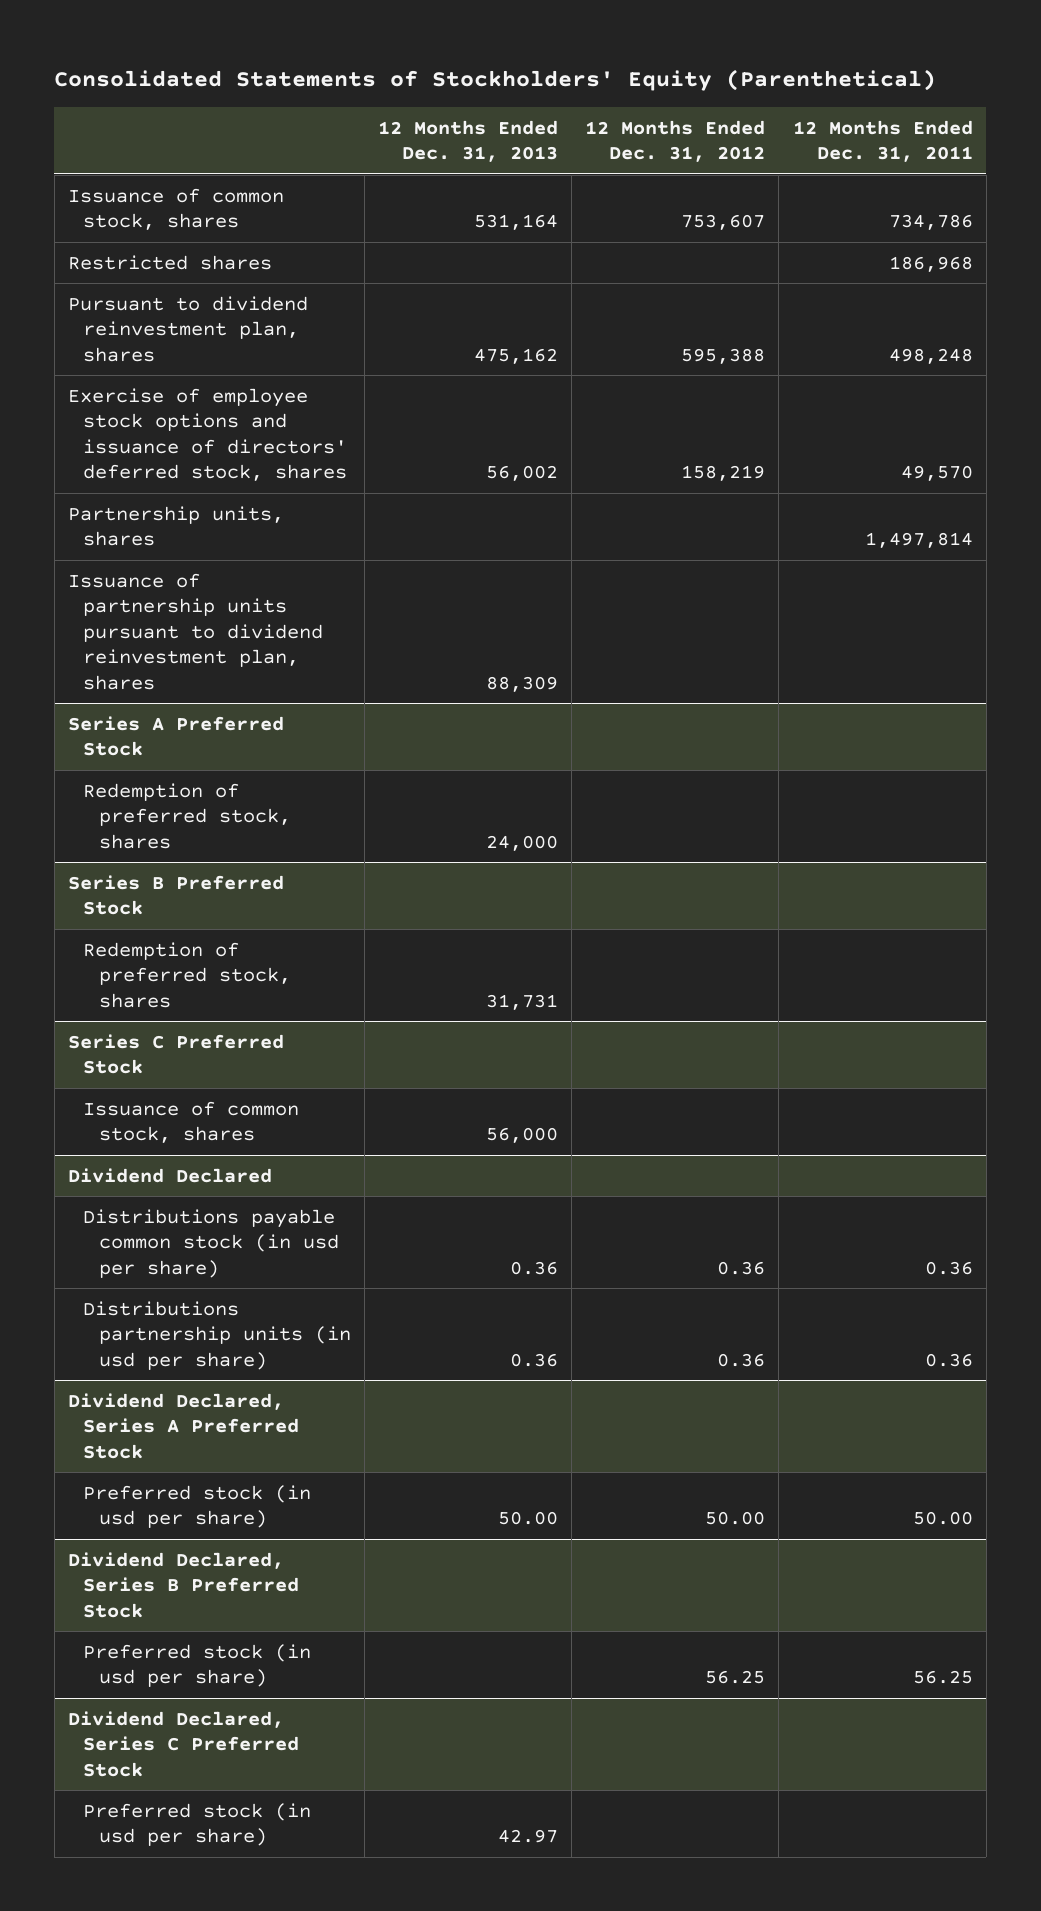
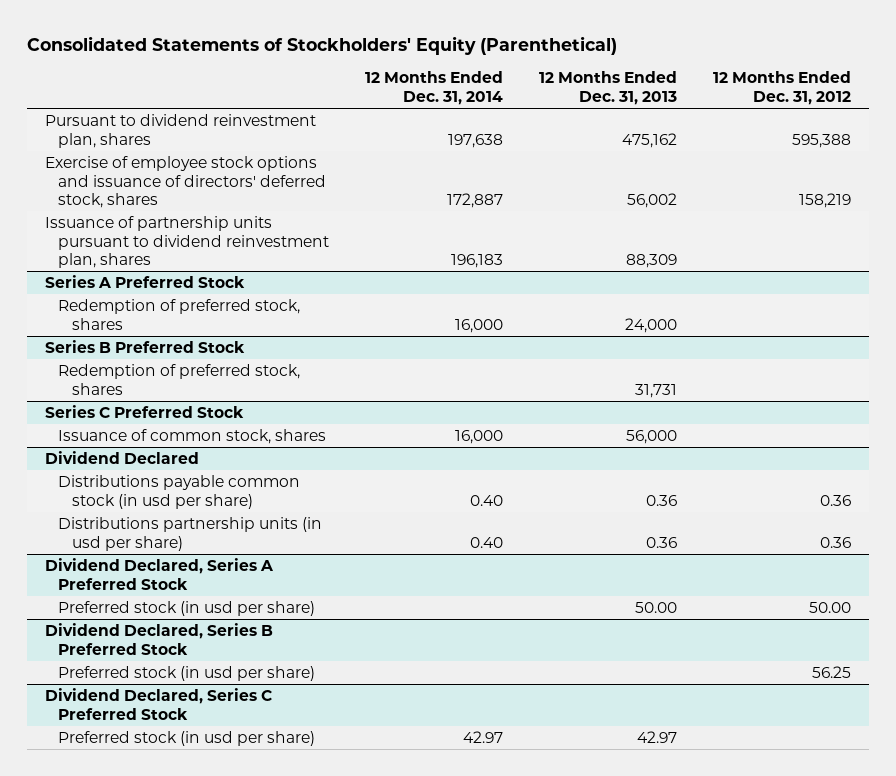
- | 12 Months Ended Dec. 31, 2013 | 12 Months Ended Dec. 31, 2012 | 12 Months Ended Dec. 31, 2011
+ | 12 Months Ended Dec. 31, 2014 | 12 Months Ended Dec. 31, 2013 | 12 Months Ended Dec. 31, 2012
- Issuance of common stock, shares | 531,164 | 753,607 | 734,786
- Restricted shares | | | 186,968
- Partnership units, shares | | | 1,497,814

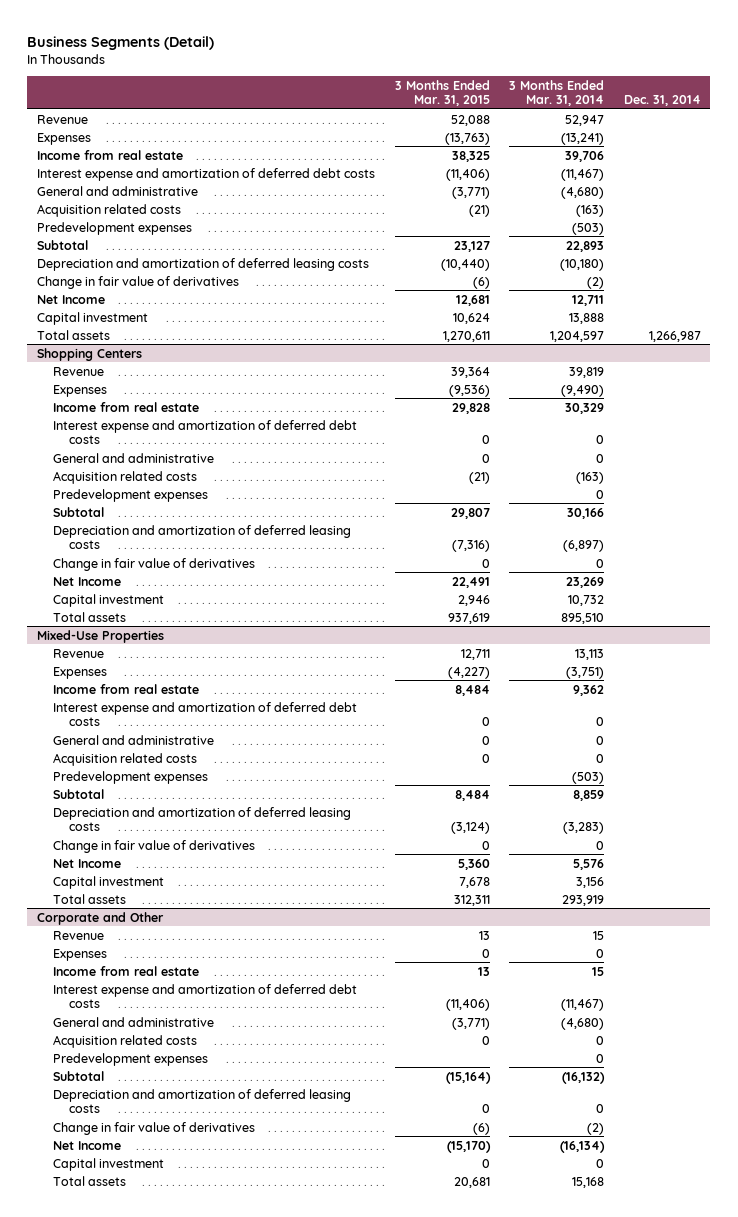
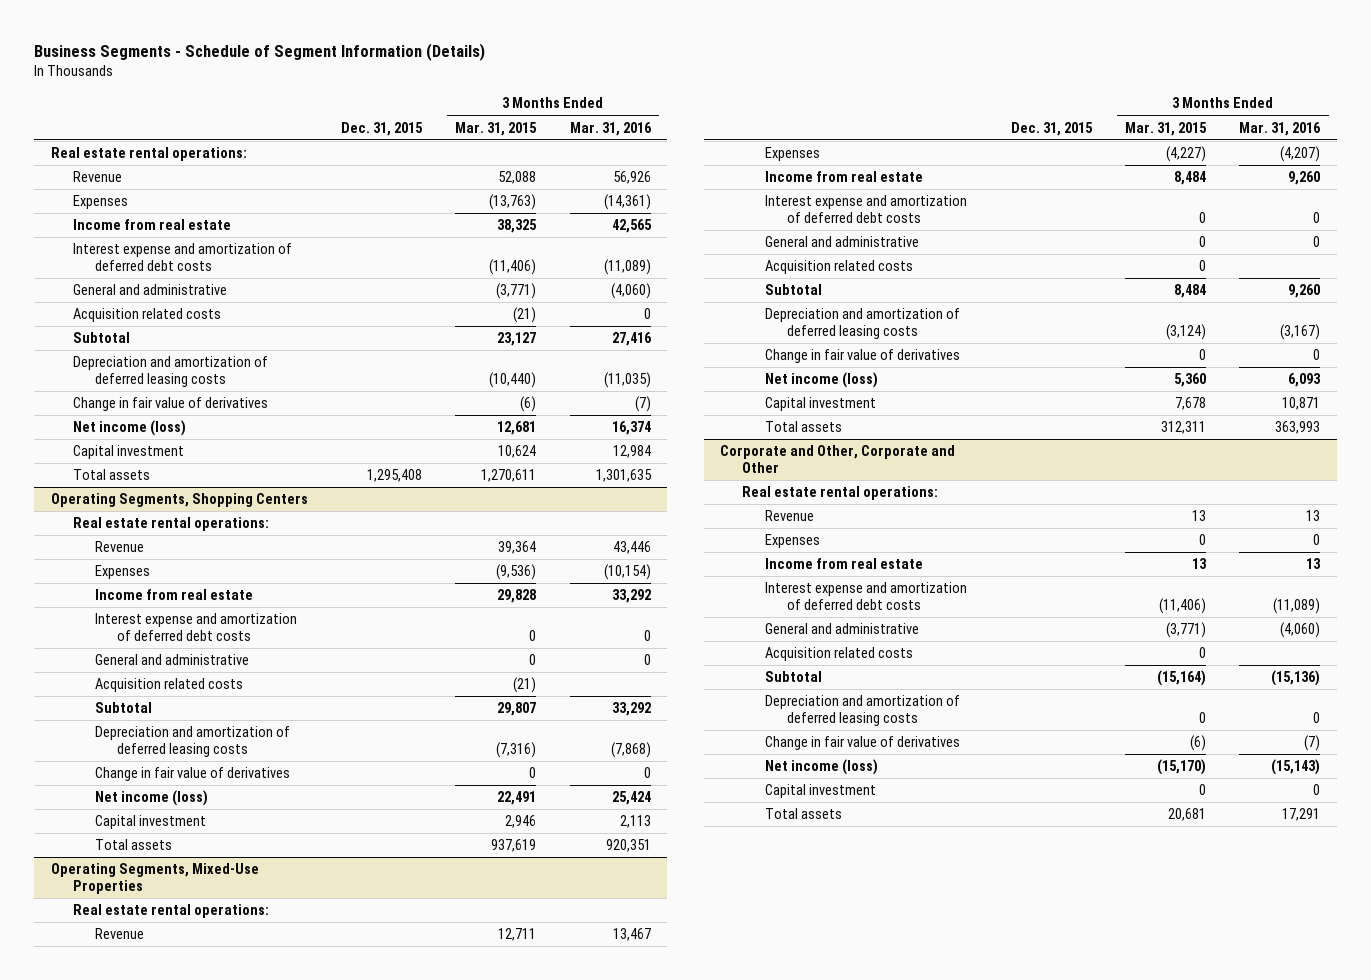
- Business Segments (Detail)
+ Business Segments - Schedule of Segment Information (Details)
- | 3 Months Ended Mar. 31, 2015 | 3 Months Ended Mar. 31, 2014 | Dec. 31, 2014
+ | Dec. 31, 2015 | 3 Months Ended Mar. 31, 2015 | 3 Months Ended Mar. 31, 2016
+ Real estate rental operations:
- Predevelopment expenses | | (503) |
- Net Income | 12,681 | 12,711 |
+ Net income (loss) | | 12,681 | 16,374
- Shopping Centers
+ Operating Segments, Shopping Centers
+ Real estate rental operations:
- Predevelopment expenses | | 0 |
- Net Income | 22,491 | 23,269 |
+ Net income (loss) | | 22,491 | 25,424
- Mixed-Use Properties
+ Operating Segments, Mixed-Use Properties
+ Real estate rental operations:
- Predevelopment expenses | | (503) |
- Net Income | 5,360 | 5,576 |
+ Net income (loss) | | 5,360 | 6,093
- Corporate and Other
+ Corporate and Other, Corporate and Other
+ Real estate rental operations:
- Predevelopment expenses | | 0 |
- Net Income | (15,170) | (16,134) |
+ Net income (loss) | | (15,170) | (15,143)

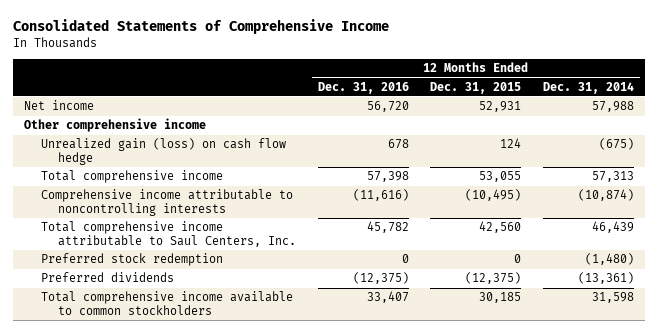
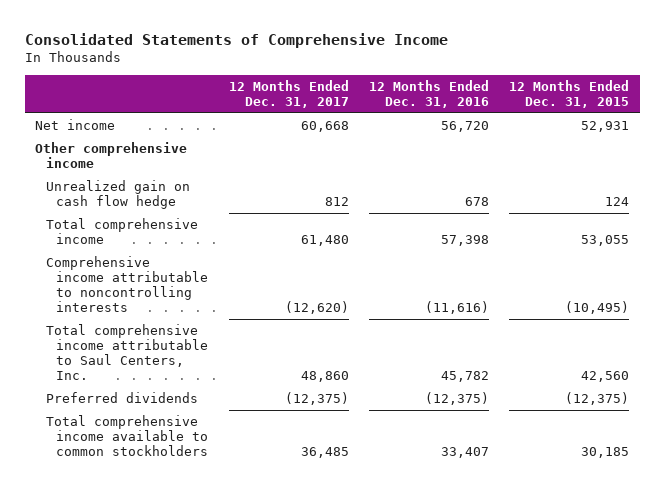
- | 12 Months Ended Dec. 31, 2016 | 12 Months Ended Dec. 31, 2015 | 12 Months Ended Dec. 31, 2014
+ | 12 Months Ended Dec. 31, 2017 | 12 Months Ended Dec. 31, 2016 | 12 Months Ended Dec. 31, 2015
- Unrealized gain (loss) on cash flow hedge | 678 | 124 | (675)
+ Unrealized gain on cash flow hedge | 812 | 678 | 124
- Preferred stock redemption | 0 | 0 | (1,480)

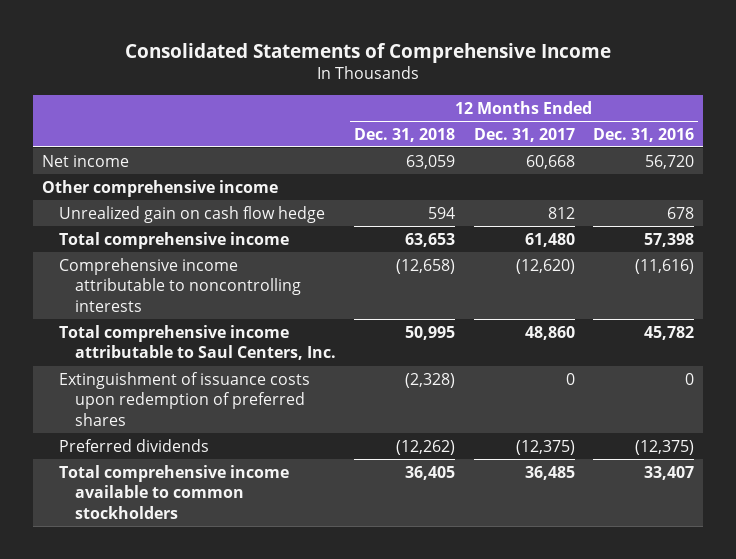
- | 12 Months Ended Dec. 31, 2017 | 12 Months Ended Dec. 31, 2016 | 12 Months Ended Dec. 31, 2015
+ | 12 Months Ended Dec. 31, 2018 | 12 Months Ended Dec. 31, 2017 | 12 Months Ended Dec. 31, 2016
+ Extinguishment of issuance costs upon redemption of preferred shares | (2,328) | 0 | 0

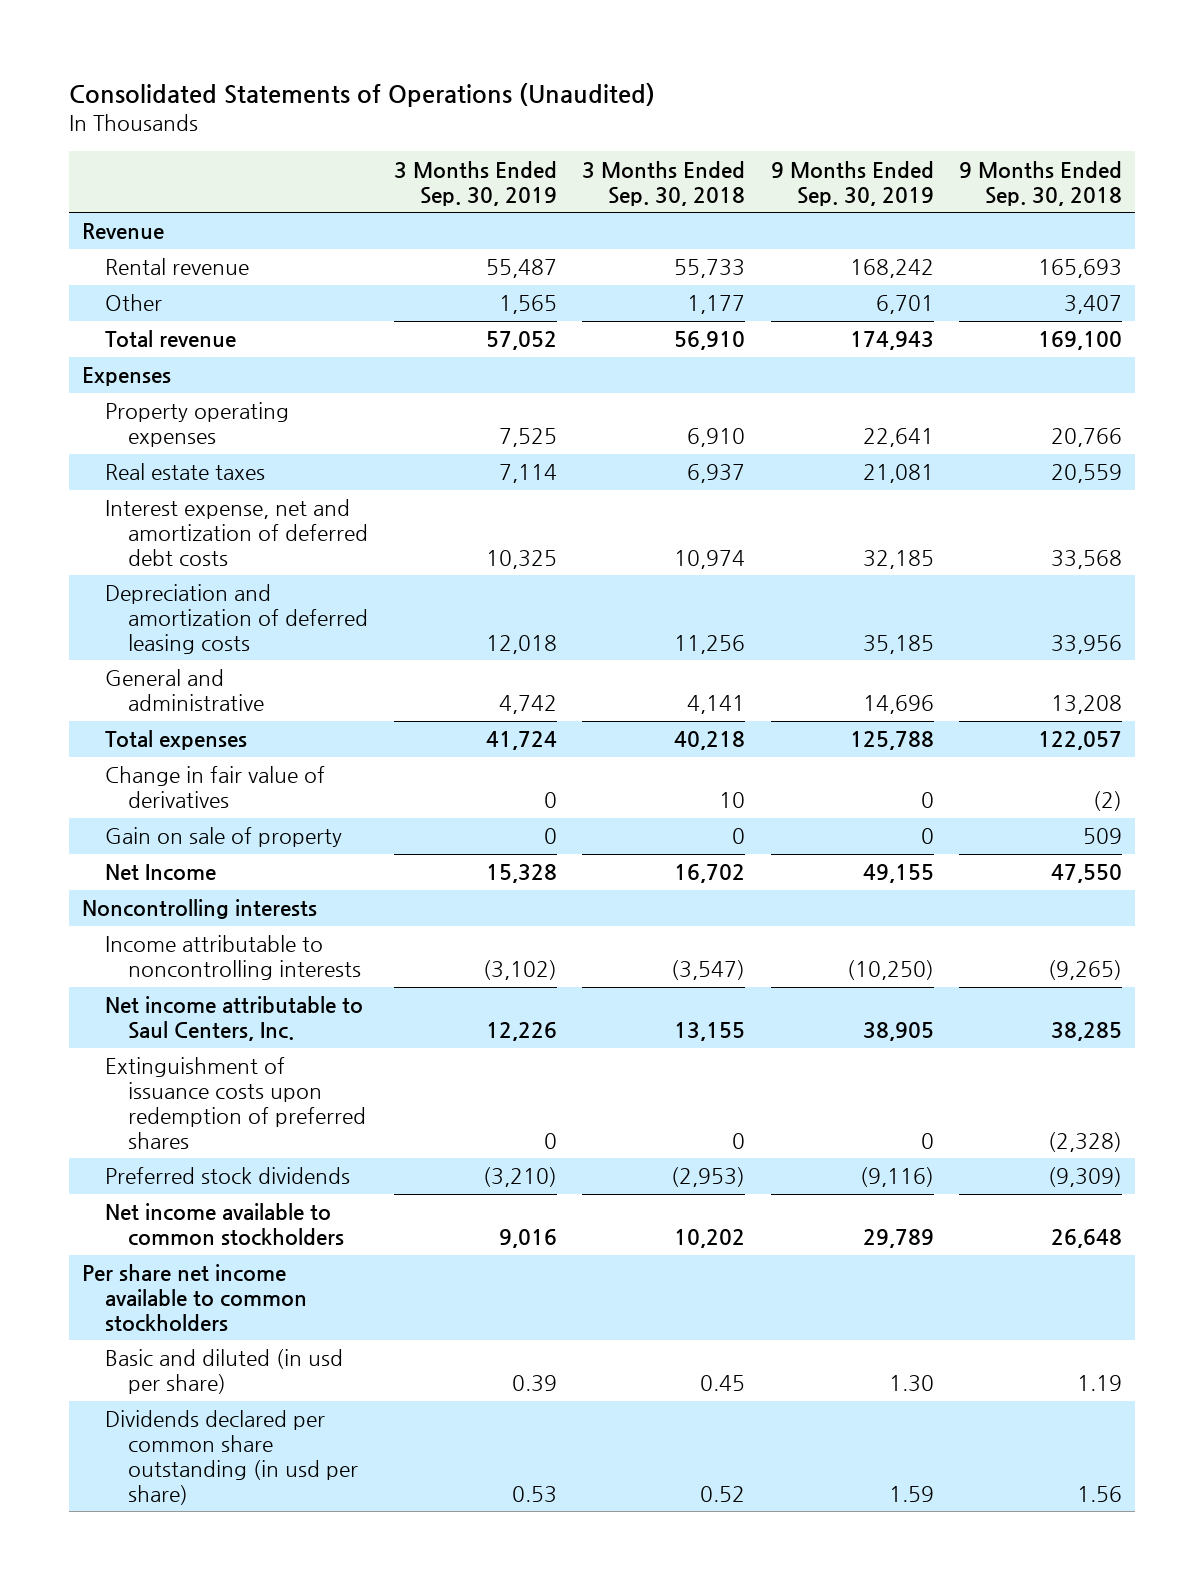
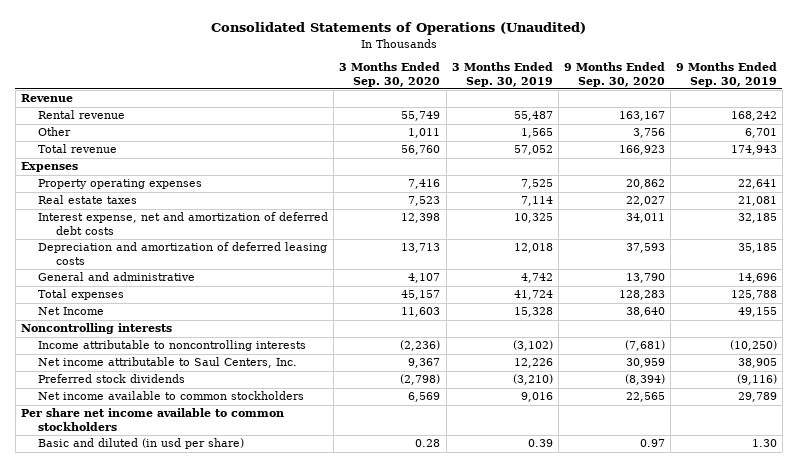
- | 3 Months Ended Sep. 30, 2019 | 3 Months Ended Sep. 30, 2018 | 9 Months Ended Sep. 30, 2019 | 9 Months Ended Sep. 30, 2018
+ | 3 Months Ended Sep. 30, 2020 | 3 Months Ended Sep. 30, 2019 | 9 Months Ended Sep. 30, 2020 | 9 Months Ended Sep. 30, 2019
- Change in fair value of derivatives | 0 | 10 | 0 | (2)
- Gain on sale of property | 0 | 0 | 0 | 509
- Extinguishment of issuance costs upon redemption of preferred shares | 0 | 0 | 0 | (2,328)
- Dividends declared per common share outstanding (in usd per share) | 0.53 | 0.52 | 1.59 | 1.56

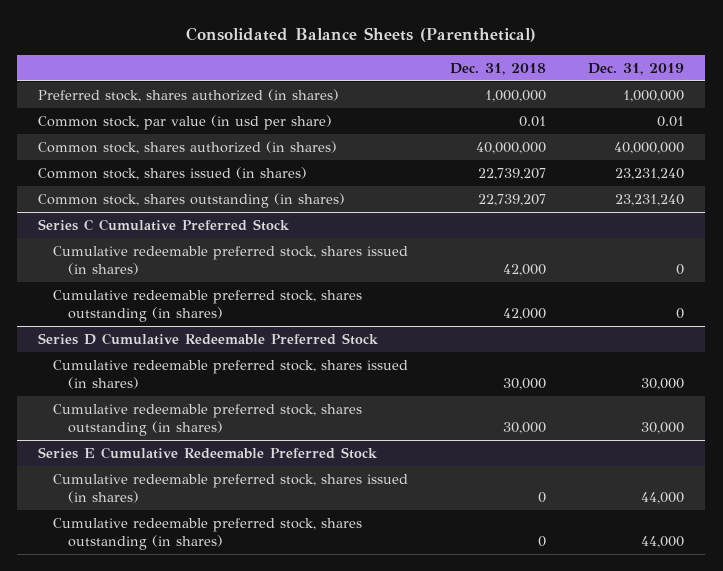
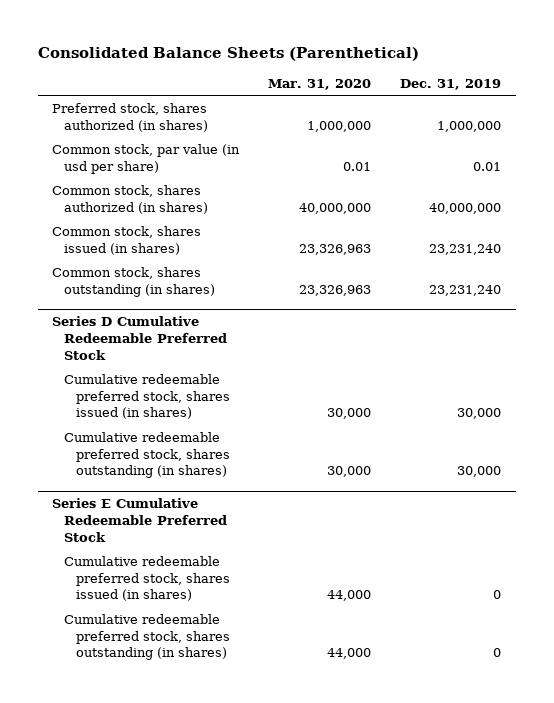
- | Dec. 31, 2018 | Dec. 31, 2019
+ | Mar. 31, 2020 | Dec. 31, 2019
- Series C Cumulative Preferred Stock
- Cumulative redeemable preferred stock, shares issued (in shares) | 42,000 | 0
- Cumulative redeemable preferred stock, shares outstanding (in shares) | 42,000 | 0
@ Series E Cumulative Redeemable Preferred Stock
- Cumulative redeemable preferred stock, shares issued (in shares) | 0 | 44,000
- Cumulative redeemable preferred stock, shares outstanding (in shares) | 0 | 44,000
+ Cumulative redeemable preferred stock, shares issued (in shares) | 44,000 | 0
+ Cumulative redeemable preferred stock, shares outstanding (in shares) | 44,000 | 0

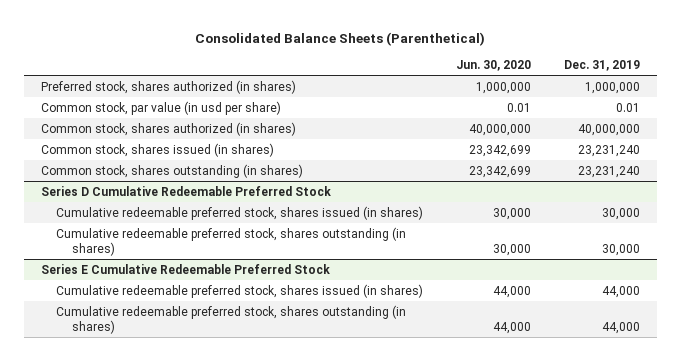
- | Mar. 31, 2020 | Dec. 31, 2019
+ | Jun. 30, 2020 | Dec. 31, 2019
@ Series E Cumulative Redeemable Preferred Stock
- Cumulative redeemable preferred stock, shares issued (in shares) | 44,000 | 0
- Cumulative redeemable preferred stock, shares outstanding (in shares) | 44,000 | 0
+ Cumulative redeemable preferred stock, shares issued (in shares) | 44,000 | 44,000
+ Cumulative redeemable preferred stock, shares outstanding (in shares) | 44,000 | 44,000

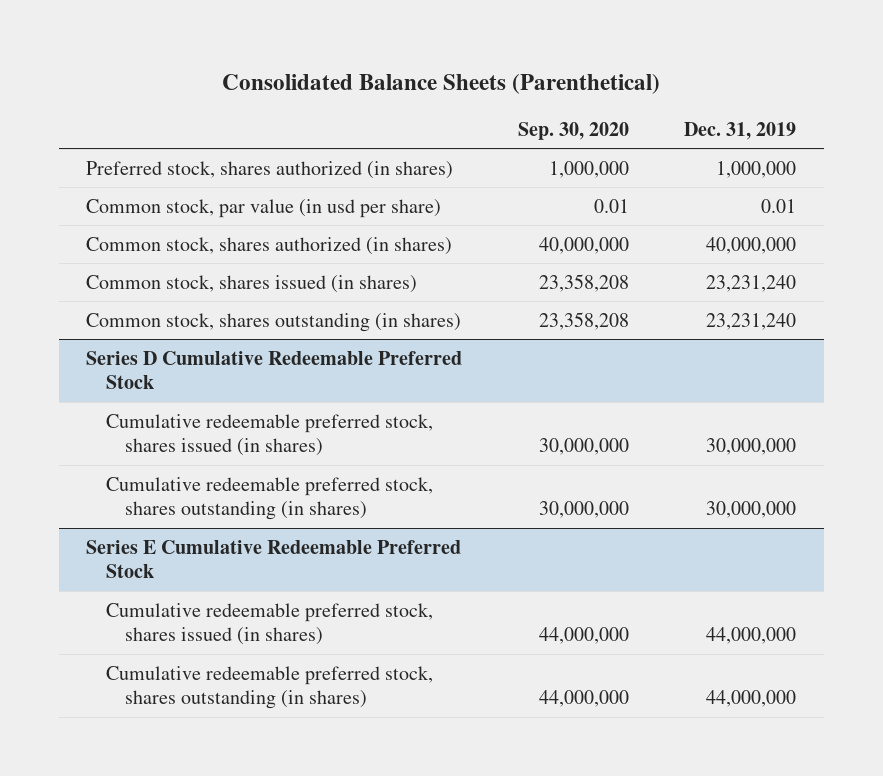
- | Jun. 30, 2020 | Dec. 31, 2019
+ | Sep. 30, 2020 | Dec. 31, 2019
@ Series D Cumulative Redeemable Preferred Stock
- Cumulative redeemable preferred stock, shares issued (in shares) | 30,000 | 30,000
- Cumulative redeemable preferred stock, shares outstanding (in shares) | 30,000 | 30,000
+ Cumulative redeemable preferred stock, shares issued (in shares) | 30,000,000 | 30,000,000
+ Cumulative redeemable preferred stock, shares outstanding (in shares) | 30,000,000 | 30,000,000
@ Series E Cumulative Redeemable Preferred Stock
- Cumulative redeemable preferred stock, shares issued (in shares) | 44,000 | 44,000
- Cumulative redeemable preferred stock, shares outstanding (in shares) | 44,000 | 44,000
+ Cumulative redeemable preferred stock, shares issued (in shares) | 44,000,000 | 44,000,000
+ Cumulative redeemable preferred stock, shares outstanding (in shares) | 44,000,000 | 44,000,000

